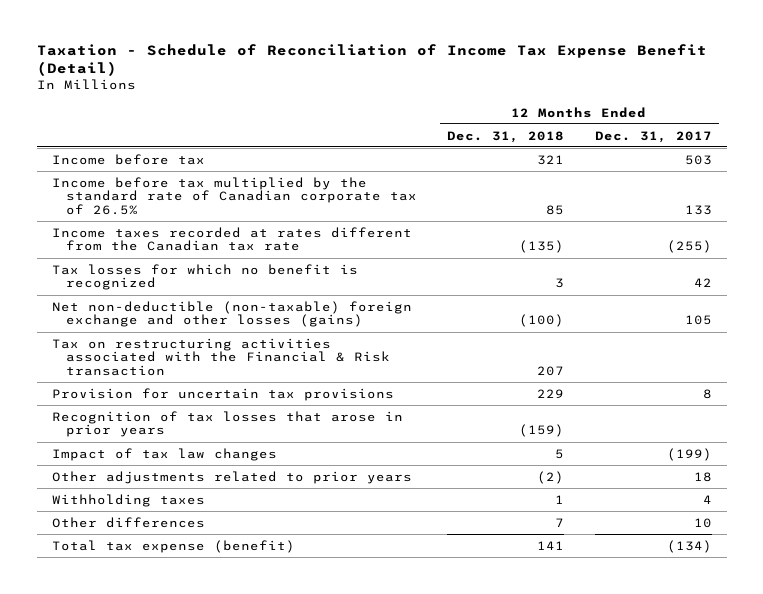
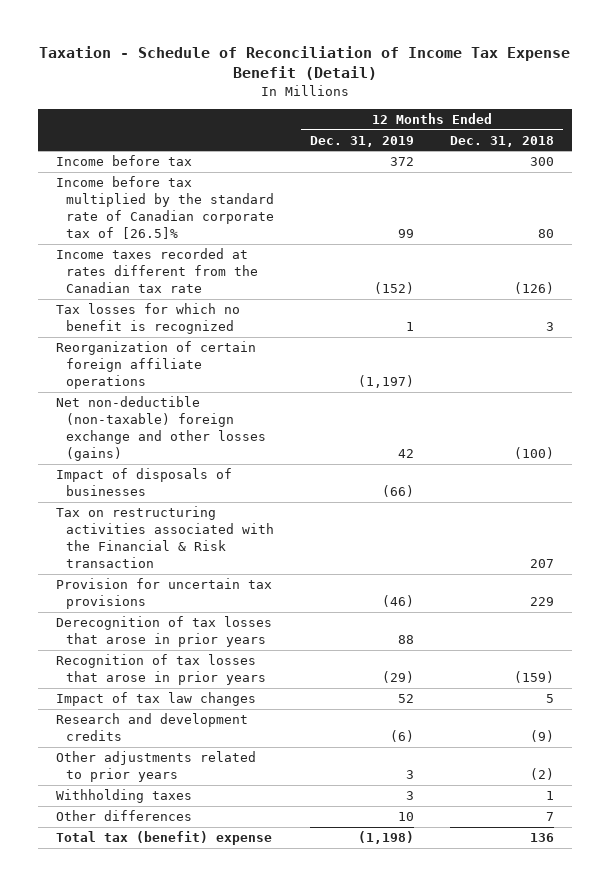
- | 12 Months Ended Dec. 31, 2018 | 12 Months Ended Dec. 31, 2017
+ | 12 Months Ended Dec. 31, 2019 | 12 Months Ended Dec. 31, 2018
- Income before tax | 321 | 503
- Income before tax multiplied by the standard rate of Canadian corporate tax of 26.5% | 85 | 133
- Income taxes recorded at rates different from the Canadian tax rate | (135) | (255)
+ Income before tax | 372 | 300
+ Income before tax multiplied by the standard rate of Canadian corporate tax of [26.5]% | 99 | 80
+ Income taxes recorded at rates different from the Canadian tax rate | (152) | (126)
+ Reorganization of certain foreign affiliate operations | (1,197) |
+ Impact of disposals of businesses | (66) |
+ Derecognition of tax losses that arose in prior years | 88 |
+ Research and development credits | (6) | (9)
- Total tax expense (benefit) | 141 | (134)
+ Total tax (benefit) expense | (1,198) | 136

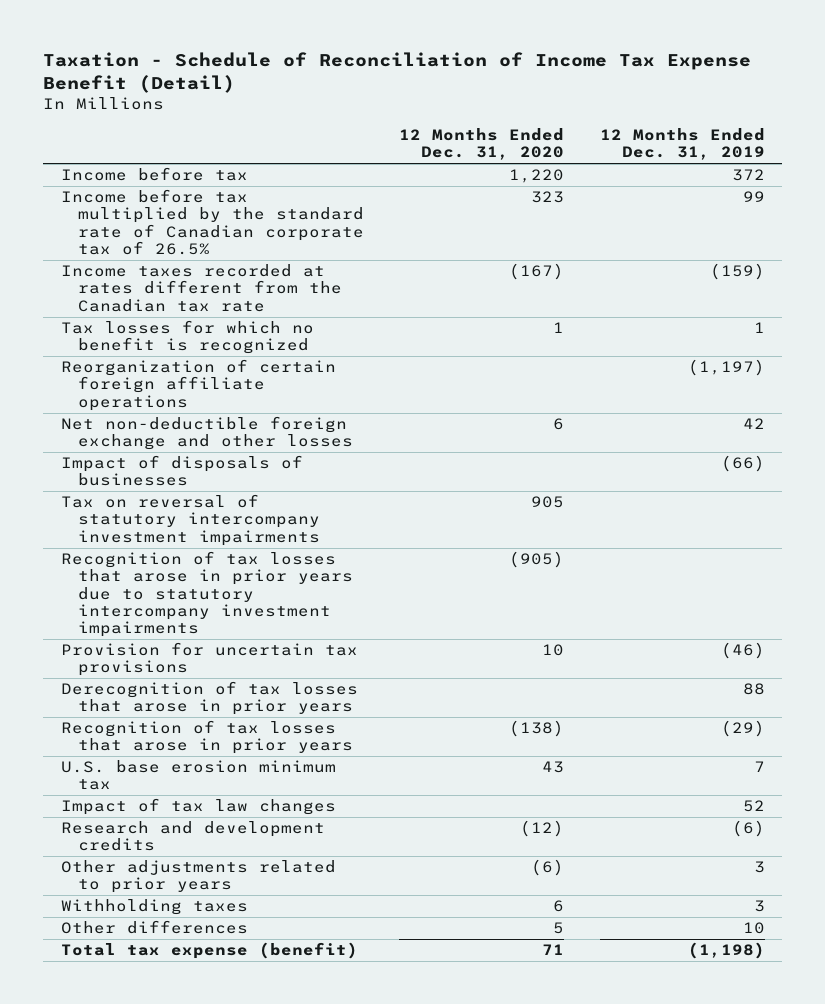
- | 12 Months Ended Dec. 31, 2019 | 12 Months Ended Dec. 31, 2018
+ | 12 Months Ended Dec. 31, 2020 | 12 Months Ended Dec. 31, 2019
- Income before tax multiplied by the standard rate of Canadian corporate tax of [26.5]% | 99 | 80
- Income taxes recorded at rates different from the Canadian tax rate | (152) | (126)
+ Income before tax multiplied by the standard rate of Canadian corporate tax of 26.5% | 323 | 99
+ Income taxes recorded at rates different from the Canadian tax rate | (167) | (159)
- Net non-deductible (non-taxable) foreign exchange and other losses (gains) | 42 | (100)
+ Net non-deductible foreign exchange and other losses | 6 | 42
- Tax on restructuring activities associated with the Financial & Risk transaction | | 207
+ Tax on reversal of statutory intercompany investment impairments | 905 |
+ Recognition of tax losses that arose in prior years due to statutory intercompany investment impairments | (905) |
+ U.S. base erosion minimum tax | 43 | 7
- Total tax (benefit) expense | (1,198) | 136
+ Total tax expense (benefit) | 71 | (1,198)

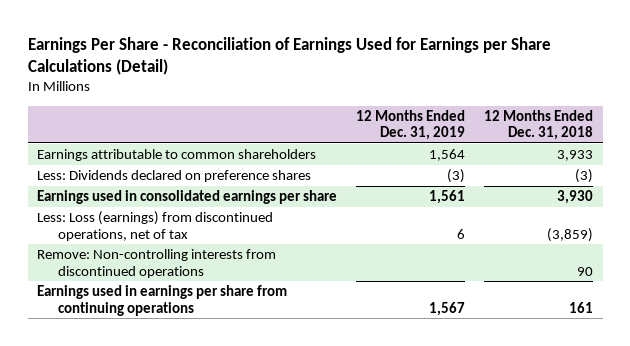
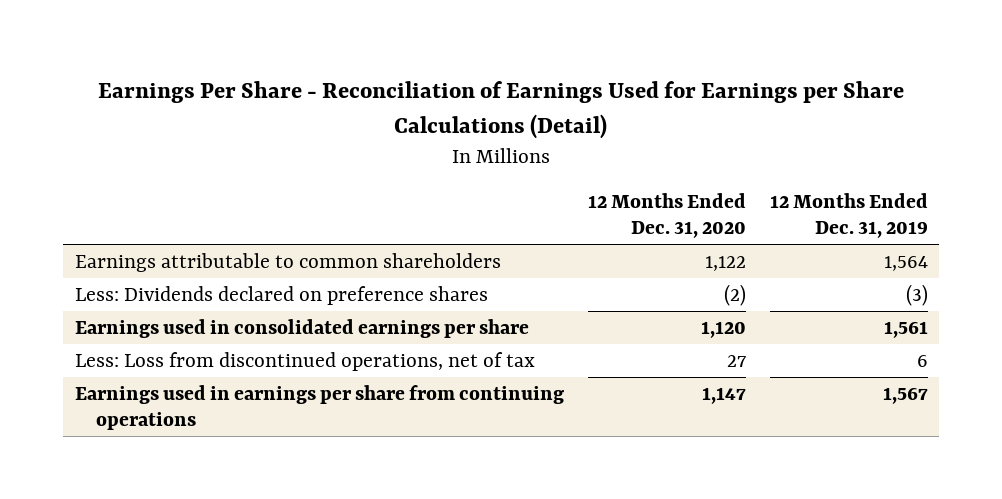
- | 12 Months Ended Dec. 31, 2019 | 12 Months Ended Dec. 31, 2018
+ | 12 Months Ended Dec. 31, 2020 | 12 Months Ended Dec. 31, 2019
- Less: Loss (earnings) from discontinued operations, net of tax | 6 | (3,859)
- Remove: Non-controlling interests from discontinued operations | | 90
+ Less: Loss from discontinued operations, net of tax | 27 | 6

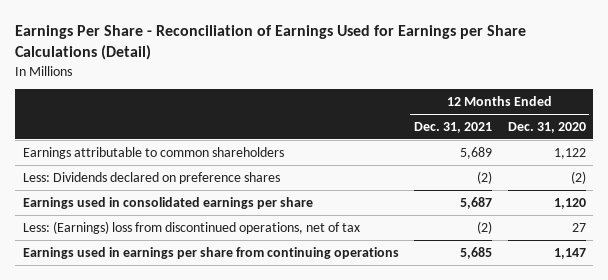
- | 12 Months Ended Dec. 31, 2020 | 12 Months Ended Dec. 31, 2019
+ | 12 Months Ended Dec. 31, 2021 | 12 Months Ended Dec. 31, 2020
- Less: Loss from discontinued operations, net of tax | 27 | 6
+ Less: (Earnings) loss from discontinued operations, net of tax | (2) | 27

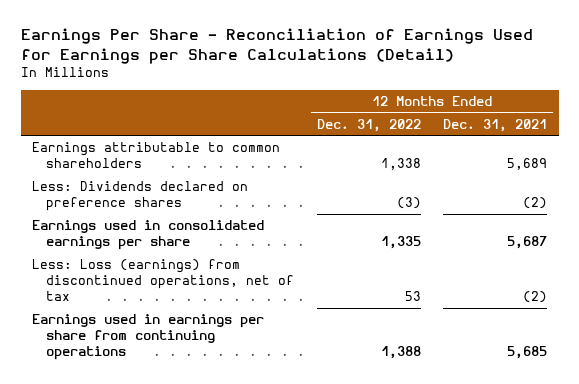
- | 12 Months Ended Dec. 31, 2021 | 12 Months Ended Dec. 31, 2020
+ | 12 Months Ended Dec. 31, 2022 | 12 Months Ended Dec. 31, 2021
- Less: (Earnings) loss from discontinued operations, net of tax | (2) | 27
+ Less: Loss (earnings) from discontinued operations, net of tax | 53 | (2)

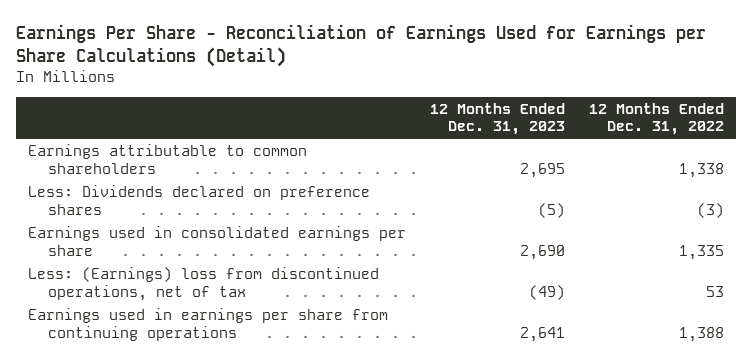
- | 12 Months Ended Dec. 31, 2022 | 12 Months Ended Dec. 31, 2021
+ | 12 Months Ended Dec. 31, 2023 | 12 Months Ended Dec. 31, 2022
- Less: Loss (earnings) from discontinued operations, net of tax | 53 | (2)
+ Less: (Earnings) loss from discontinued operations, net of tax | (49) | 53

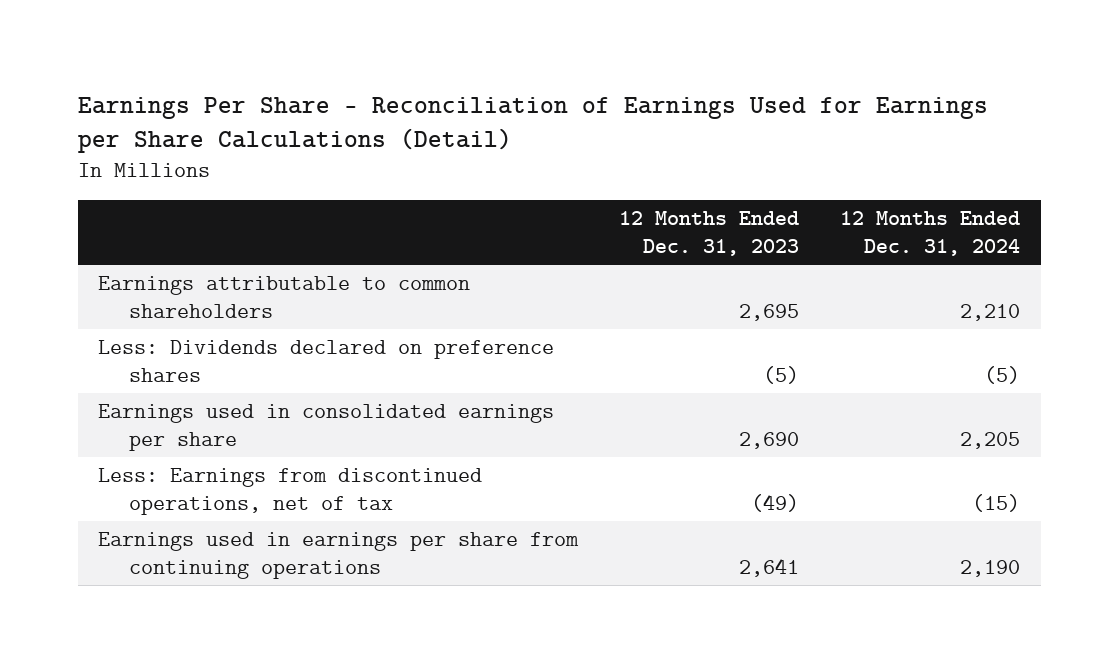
- | 12 Months Ended Dec. 31, 2023 | 12 Months Ended Dec. 31, 2022
+ | 12 Months Ended Dec. 31, 2023 | 12 Months Ended Dec. 31, 2024
- Less: (Earnings) loss from discontinued operations, net of tax | (49) | 53
+ Less: Earnings from discontinued operations, net of tax | (49) | (15)

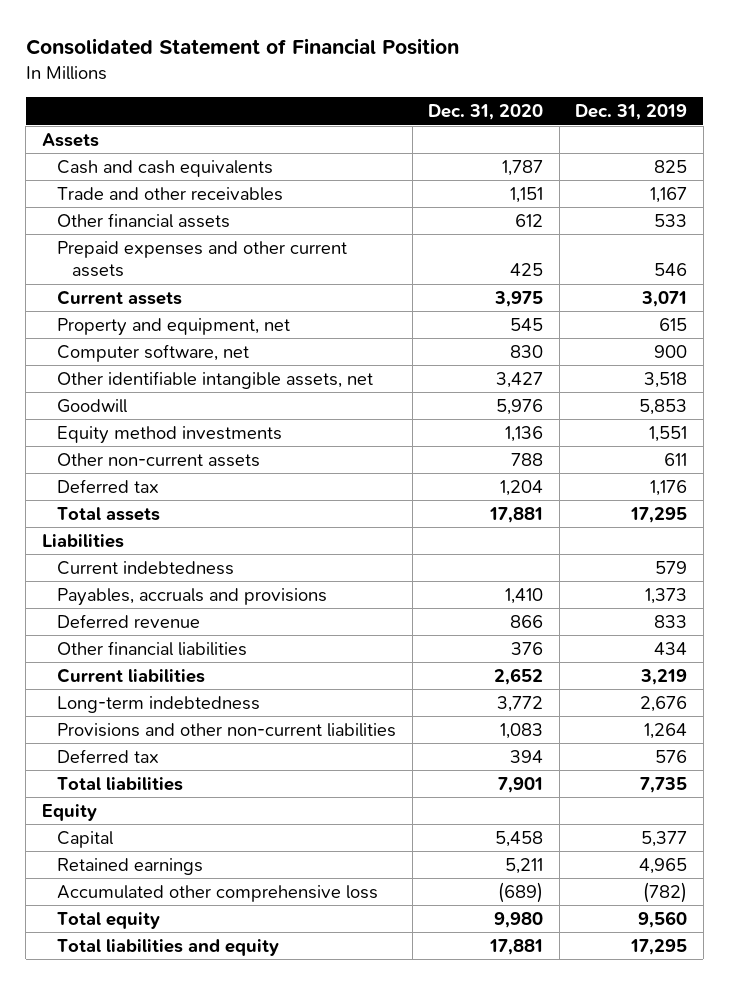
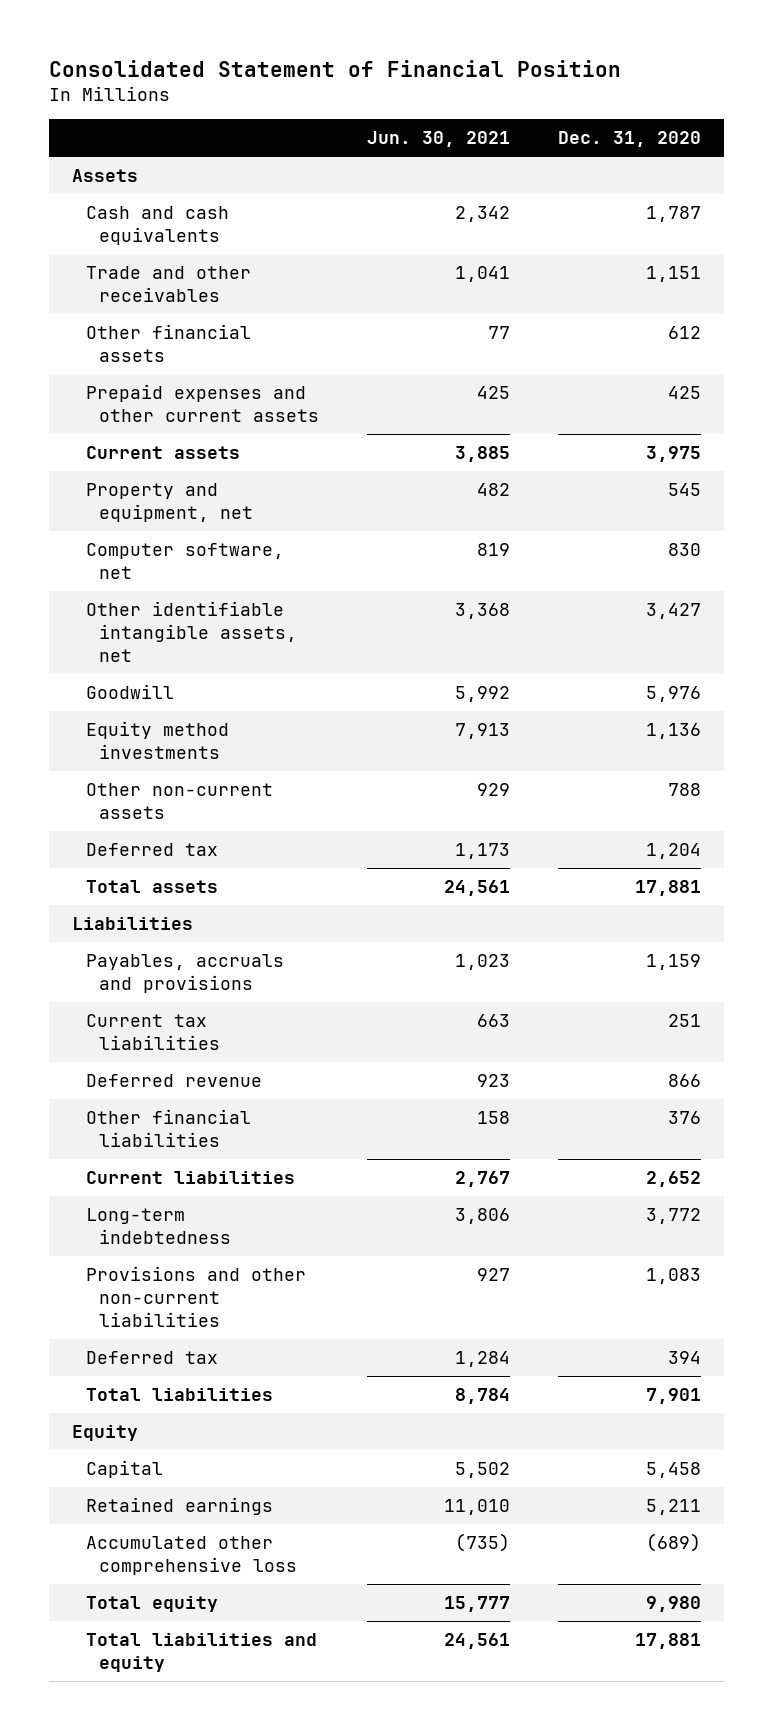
- | Dec. 31, 2020 | Dec. 31, 2019
+ | Jun. 30, 2021 | Dec. 31, 2020
- Current indebtedness | | 579
- Payables, accruals and provisions | 1,410 | 1,373
+ Payables, accruals and provisions | 1,023 | 1,159
+ Current tax liabilities | 663 | 251

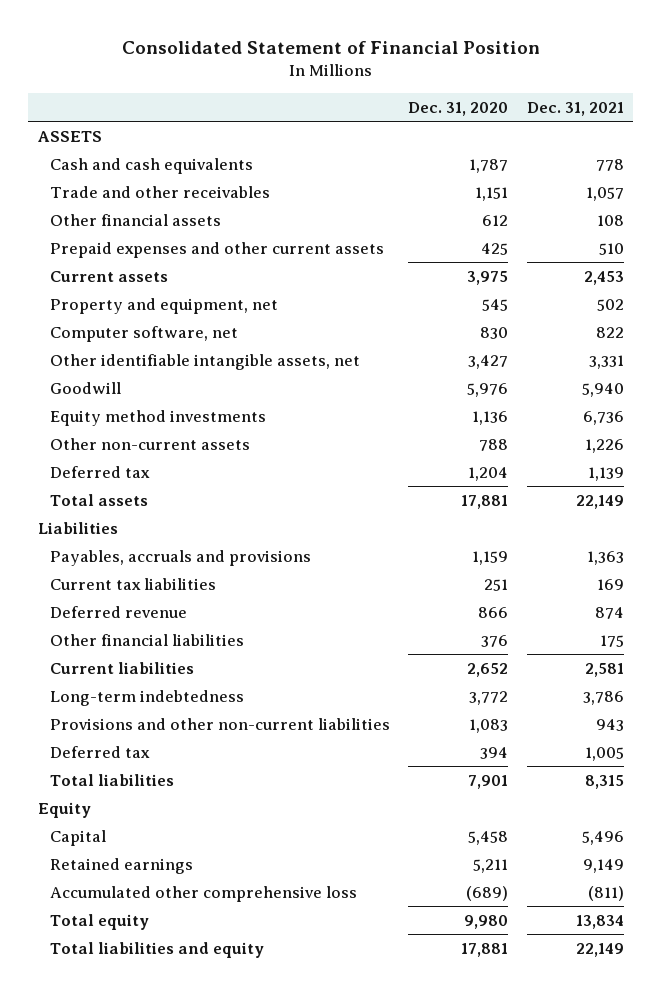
- | Jun. 30, 2021 | Dec. 31, 2020
+ | Dec. 31, 2020 | Dec. 31, 2021
- Assets
+ ASSETS

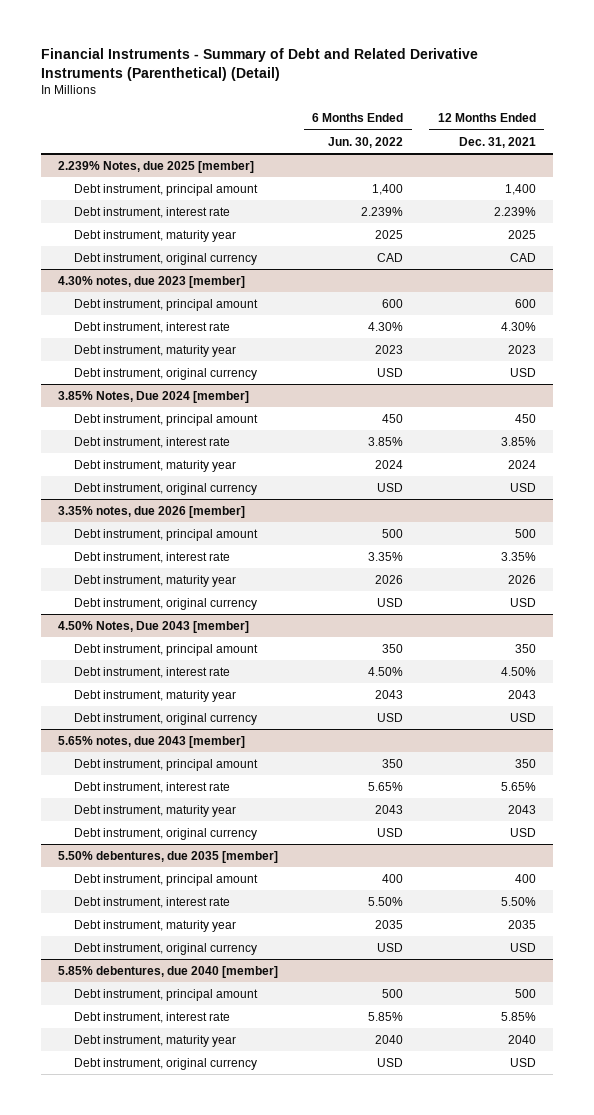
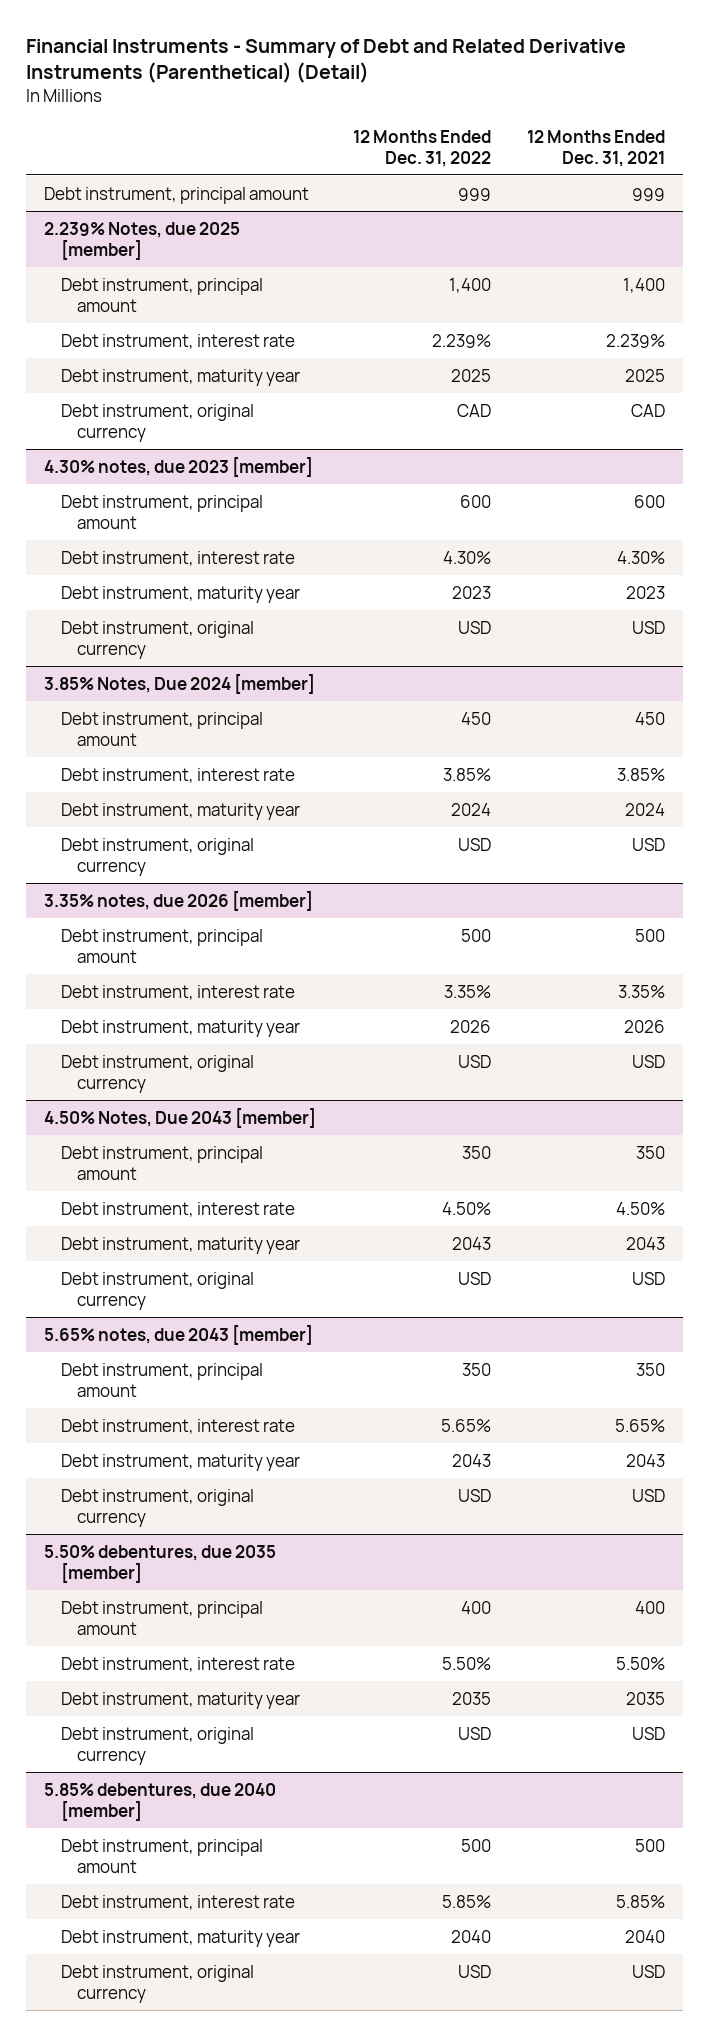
- | 6 Months Ended Jun. 30, 2022 | 12 Months Ended Dec. 31, 2021
+ | 12 Months Ended Dec. 31, 2022 | 12 Months Ended Dec. 31, 2021
+ Debt instrument, principal amount | 999 | 999

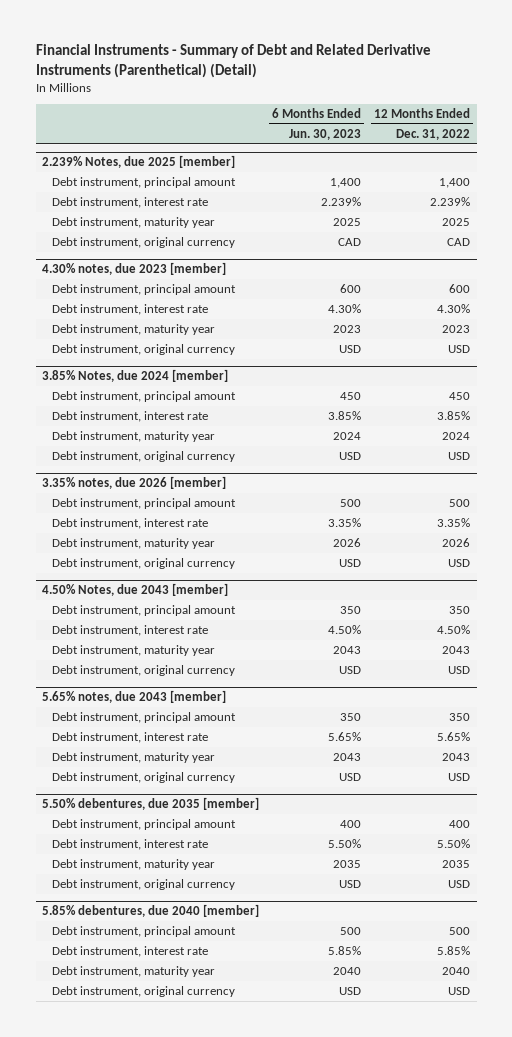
- | 12 Months Ended Dec. 31, 2022 | 12 Months Ended Dec. 31, 2021
+ | 6 Months Ended Jun. 30, 2023 | 12 Months Ended Dec. 31, 2022
- Debt instrument, principal amount | 999 | 999
- 3.85% Notes, Due 2024 [member]
+ 3.85% Notes, due 2024 [member]
- 4.50% Notes, Due 2043 [member]
+ 4.50% Notes, due 2043 [member]

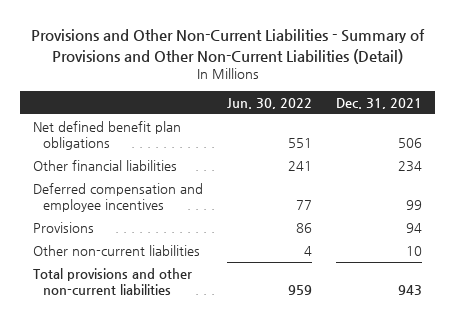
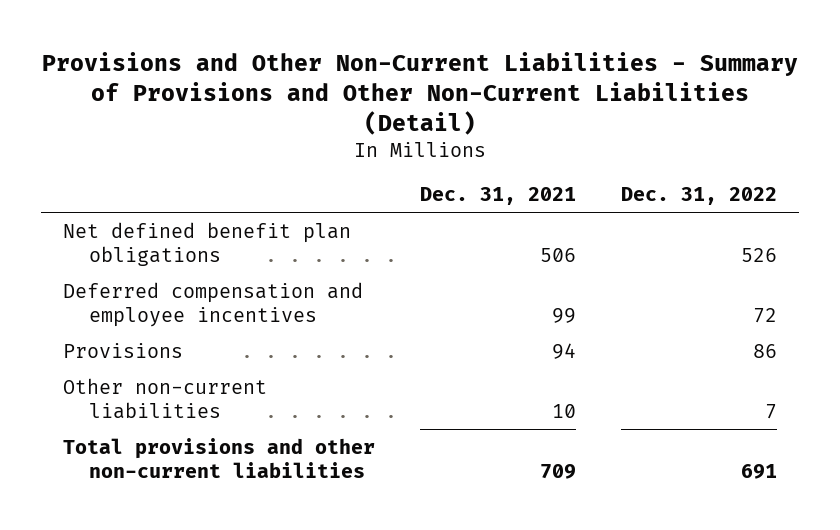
- | Jun. 30, 2022 | Dec. 31, 2021
+ | Dec. 31, 2021 | Dec. 31, 2022
- Other financial liabilities | 241 | 234
- Total provisions and other non-current liabilities | 959 | 943
+ Total provisions and other non-current liabilities | 709 | 691

